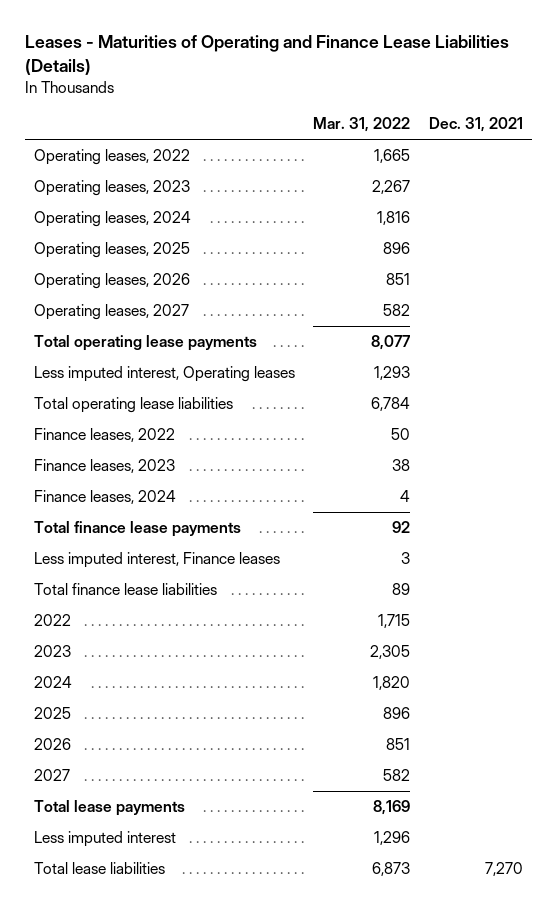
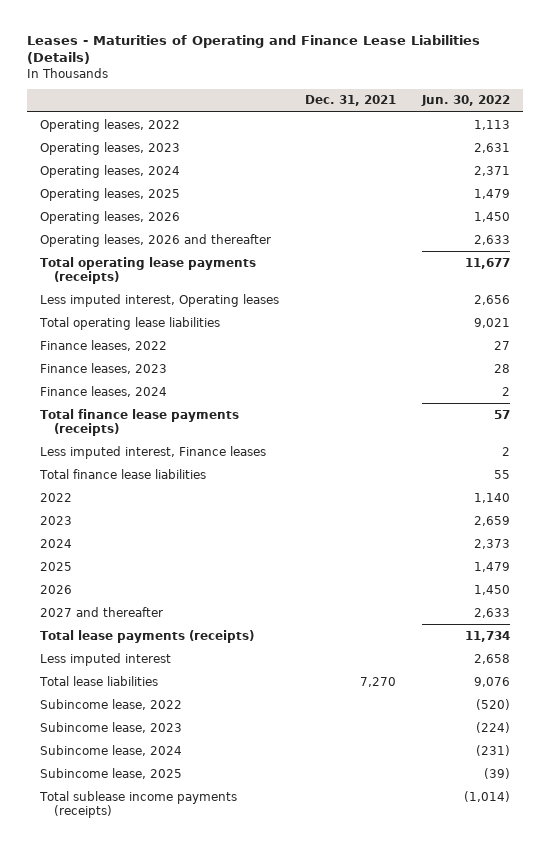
- | Mar. 31, 2022 | Dec. 31, 2021
+ | Dec. 31, 2021 | Jun. 30, 2022
- Operating leases, 2027 | 582 |
- Total operating lease payments | 8,077 |
+ Operating leases, 2026 and thereafter | | 2,633
+ Total operating lease payments (receipts) | | 11,677
- Total finance lease payments | 92 |
+ Total finance lease payments (receipts) | | 57
- 2027 | 582 |
- Total lease payments | 8,169 |
+ 2027 and thereafter | | 2,633
+ Total lease payments (receipts) | | 11,734
+ Subincome lease, 2022 | | (520)
+ Subincome lease, 2023 | | (224)
+ Subincome lease, 2024 | | (231)
+ Subincome lease, 2025 | | (39)
+ Total sublease income payments (receipts) | | (1,014)

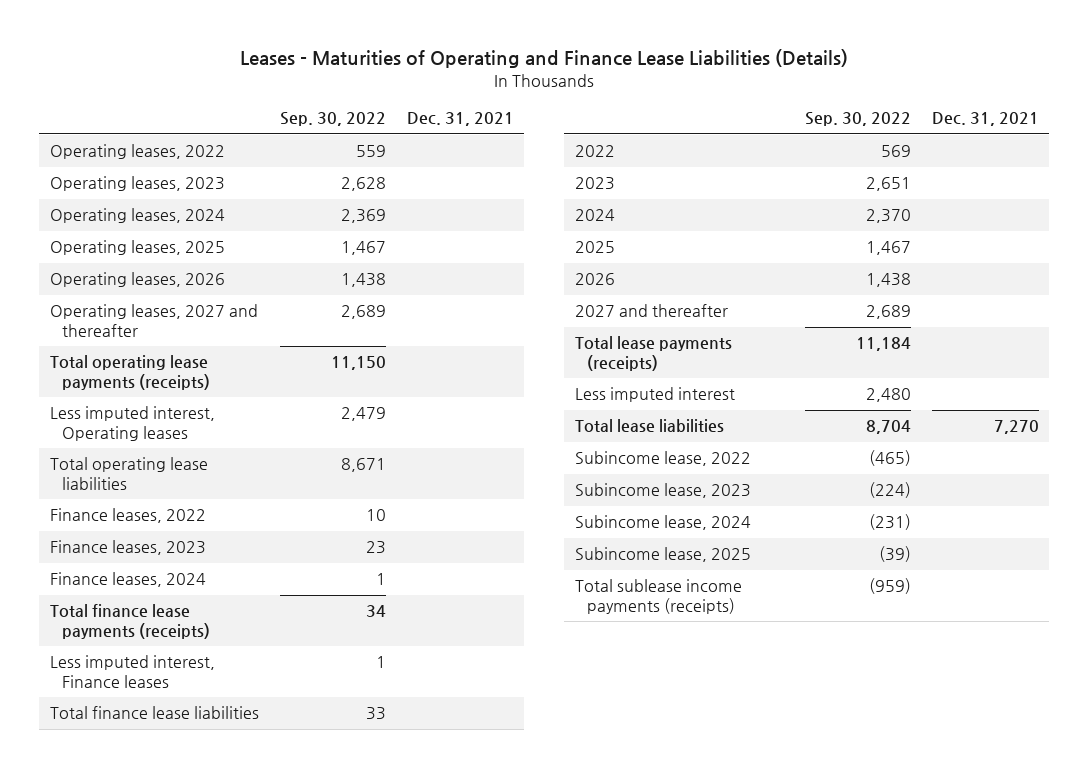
- | Dec. 31, 2021 | Jun. 30, 2022
+ | Sep. 30, 2022 | Dec. 31, 2021
- Operating leases, 2026 and thereafter | | 2,633
+ Operating leases, 2027 and thereafter | 2,689 |

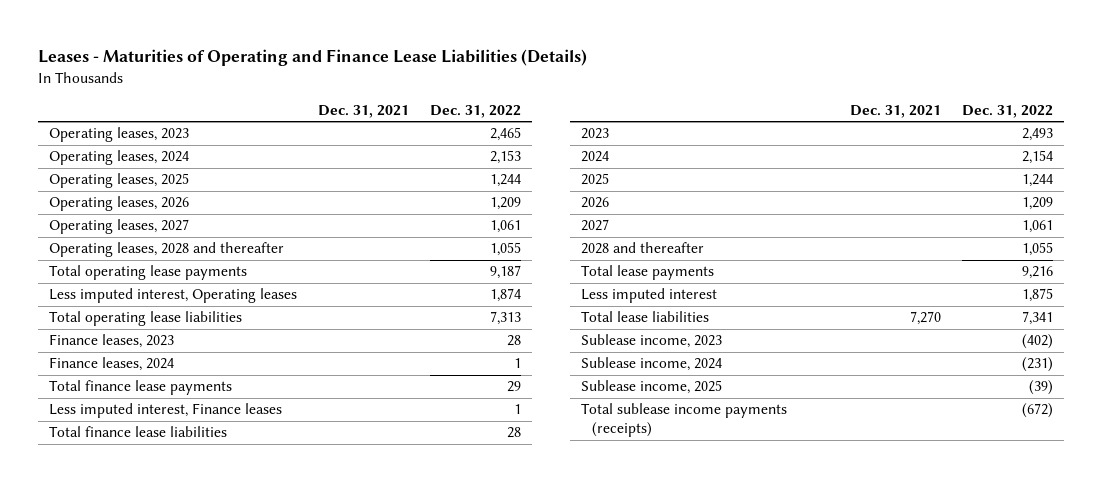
- | Sep. 30, 2022 | Dec. 31, 2021
+ | Dec. 31, 2021 | Dec. 31, 2022
- Operating leases, 2022 | 559 |
- Operating leases, 2027 and thereafter | 2,689 |
- Total operating lease payments (receipts) | 11,150 |
+ Operating leases, 2027 | | 1,061
+ Operating leases, 2028 and thereafter | | 1,055
+ Total operating lease payments | | 9,187
- Finance leases, 2022 | 10 |
- Total finance lease payments (receipts) | 34 |
+ Total finance lease payments | | 29
- 2022 | 569 |
- 2027 and thereafter | 2,689 |
- Total lease payments (receipts) | 11,184 |
+ 2027 | | 1,061
+ 2028 and thereafter | | 1,055
+ Total lease payments | | 9,216
- Subincome lease, 2022 | (465) |
- Subincome lease, 2023 | (224) |
- Subincome lease, 2024 | (231) |
- Subincome lease, 2025 | (39) |
+ Sublease income, 2023 | | (402)
+ Sublease income, 2024 | | (231)
+ Sublease income, 2025 | | (39)

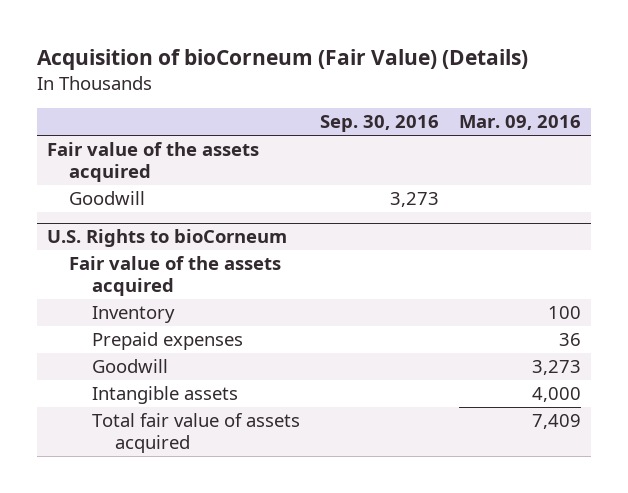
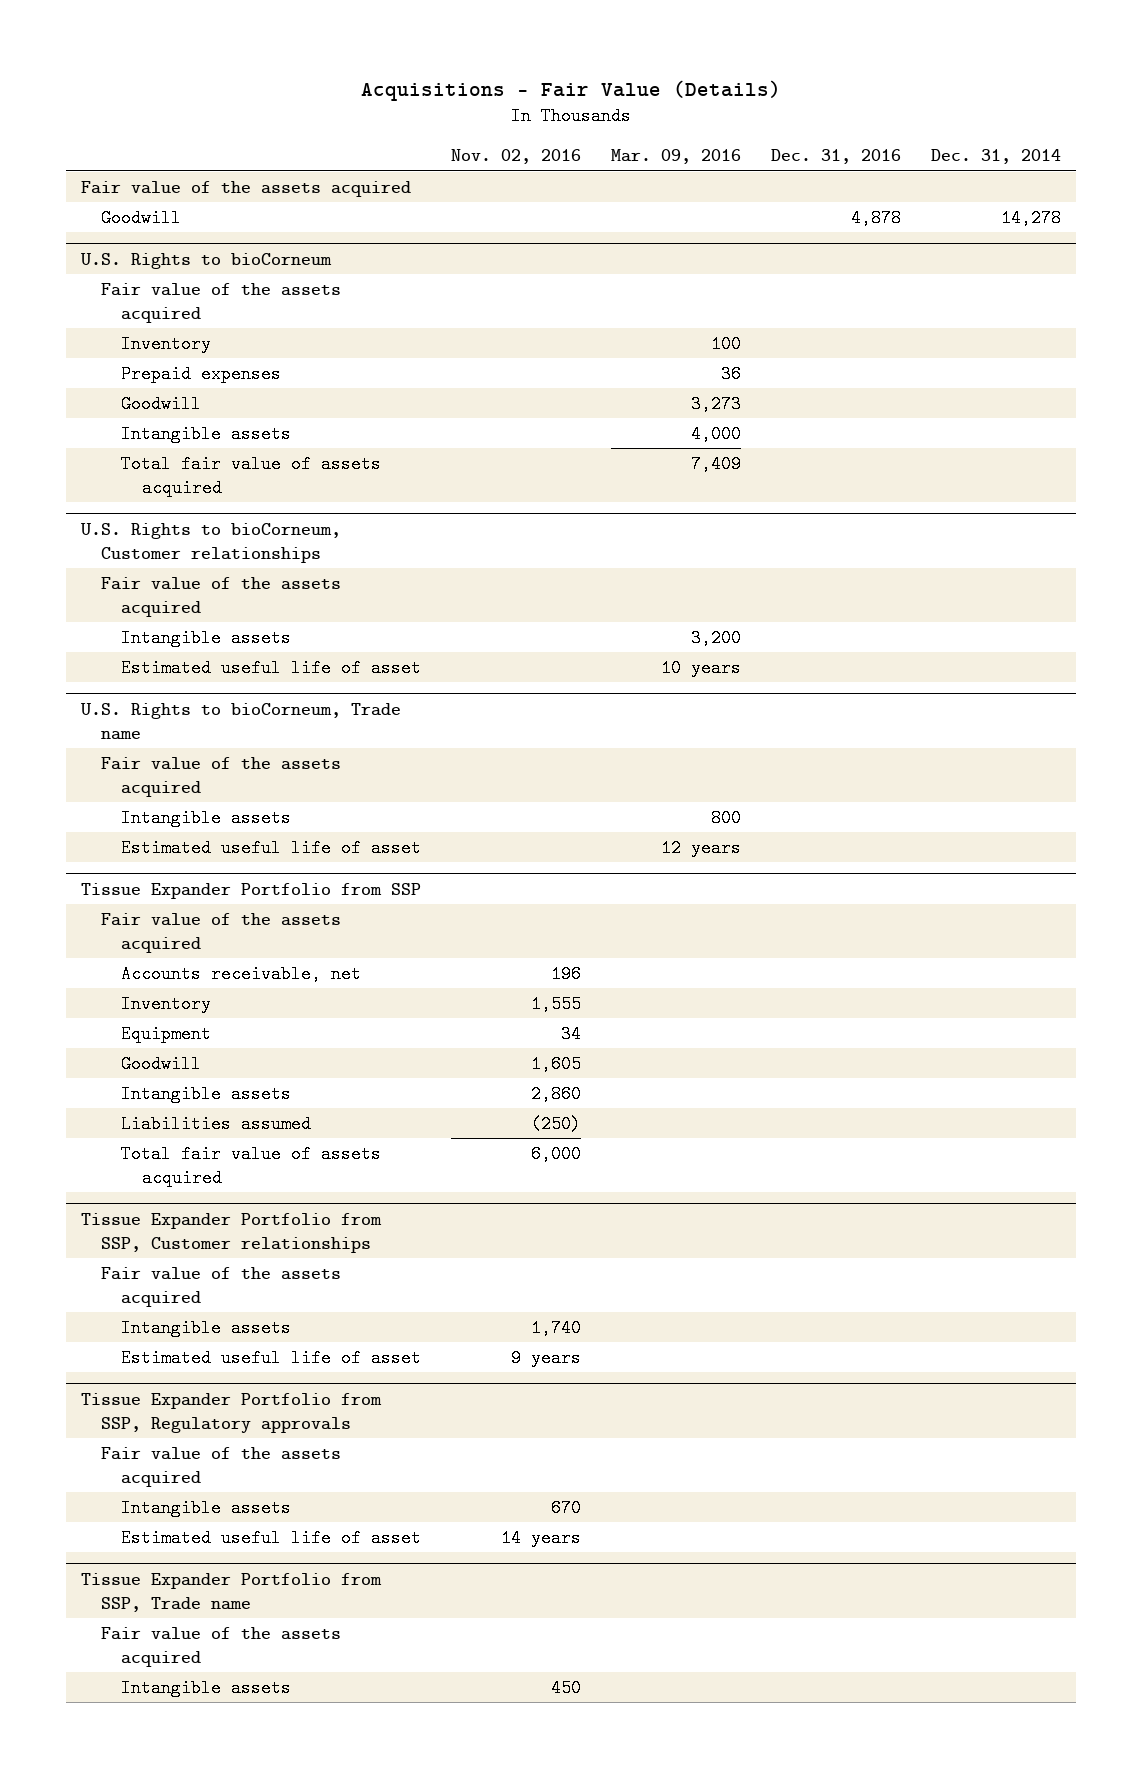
- Acquisition of bioCorneum (Fair Value) (Details)
+ Acquisitions - Fair Value (Details)
- | Sep. 30, 2016 | Mar. 09, 2016
+ | Nov. 02, 2016 | Mar. 09, 2016 | Dec. 31, 2016 | Dec. 31, 2014
+ U.S. Rights to bioCorneum, Customer relationships
+ Fair value of the assets acquired
+ Intangible assets | | 3,200 | |
+ Estimated useful life of asset | | 10 years | |
+ U.S. Rights to bioCorneum, Trade name
+ Fair value of the assets acquired
+ Intangible assets | | 800 | |
+ Estimated useful life of asset | | 12 years | |
+ Tissue Expander Portfolio from SSP
+ Fair value of the assets acquired
+ Accounts receivable, net | 196 | | |
+ Inventory | 1,555 | | |
+ Equipment | 34 | | |
+ Goodwill | 1,605 | | |
+ Intangible assets | 2,860 | | |
+ Liabilities assumed | (250) | | |
+ Total fair value of assets acquired | 6,000 | | |
+ Tissue Expander Portfolio from SSP, Customer relationships
+ Fair value of the assets acquired
+ Intangible assets | 1,740 | | |
+ Estimated useful life of asset | 9 years | | |
+ Tissue Expander Portfolio from SSP, Regulatory approvals
+ Fair value of the assets acquired
+ Intangible assets | 670 | | |
+ Estimated useful life of asset | 14 years | | |
+ Tissue Expander Portfolio from SSP, Trade name
+ Fair value of the assets acquired
+ Intangible assets | 450 | | |

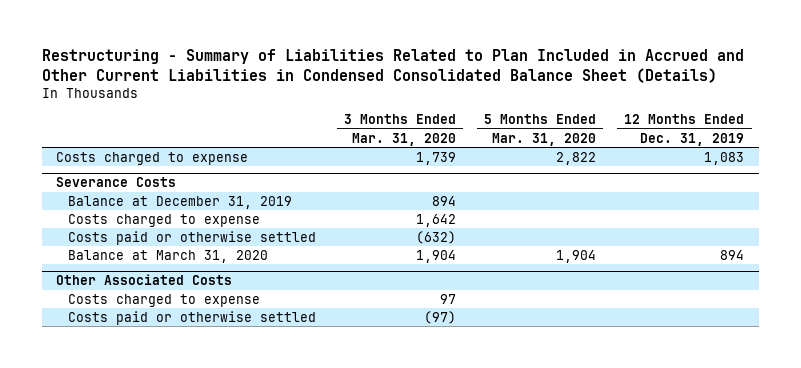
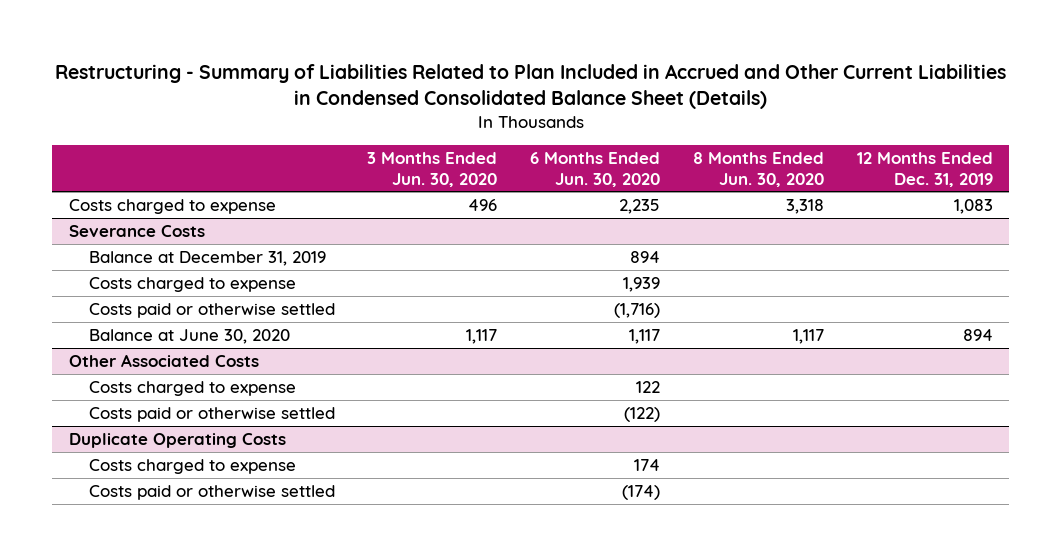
- | 3 Months Ended Mar. 31, 2020 | 5 Months Ended Mar. 31, 2020 | 12 Months Ended Dec. 31, 2019
+ | 3 Months Ended Jun. 30, 2020 | 6 Months Ended Jun. 30, 2020 | 8 Months Ended Jun. 30, 2020 | 12 Months Ended Dec. 31, 2019
@ Severance Costs
- Balance at March 31, 2020 | 1,904 | 1,904 | 894
+ Balance at June 30, 2020 | 1,117 | 1,117 | 1,117 | 894
+ Duplicate Operating Costs
+ Costs charged to expense | | 174 | |
+ Costs paid or otherwise settled | | (174) | |

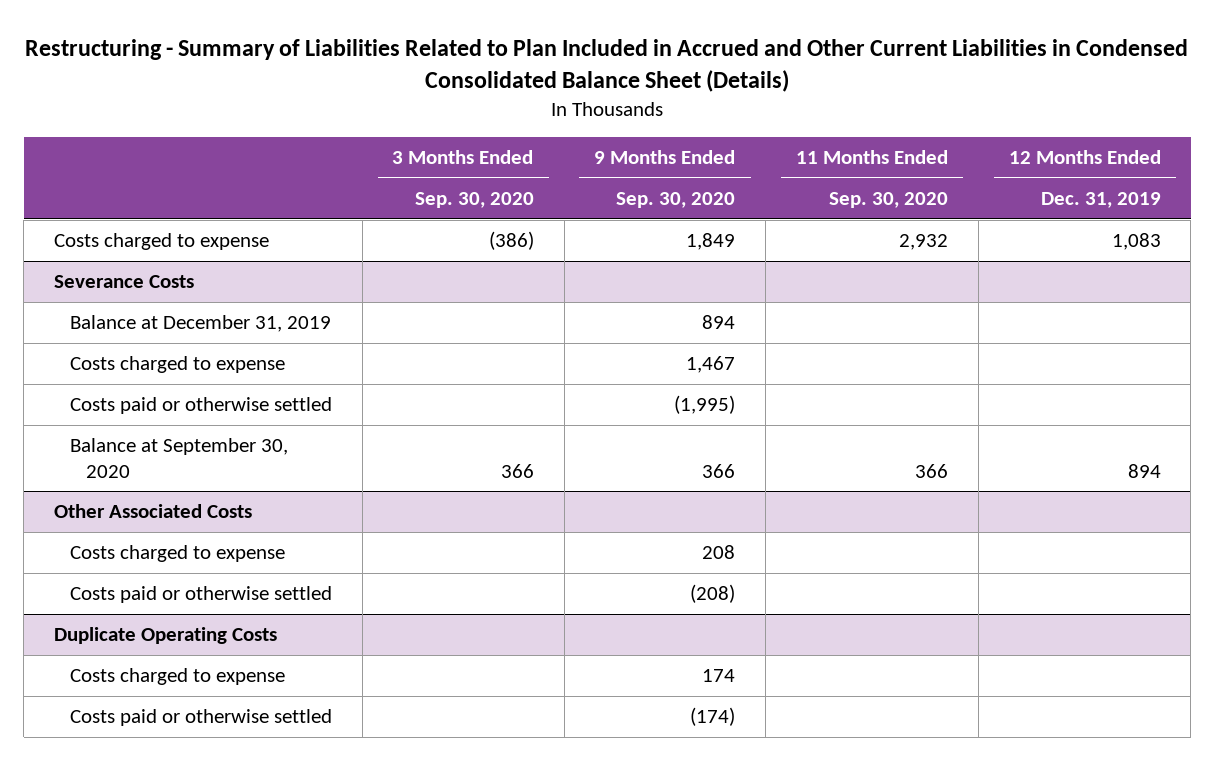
- | 3 Months Ended Jun. 30, 2020 | 6 Months Ended Jun. 30, 2020 | 8 Months Ended Jun. 30, 2020 | 12 Months Ended Dec. 31, 2019
+ | 3 Months Ended Sep. 30, 2020 | 9 Months Ended Sep. 30, 2020 | 11 Months Ended Sep. 30, 2020 | 12 Months Ended Dec. 31, 2019
@ Severance Costs
- Balance at June 30, 2020 | 1,117 | 1,117 | 1,117 | 894
+ Balance at September 30, 2020 | 366 | 366 | 366 | 894

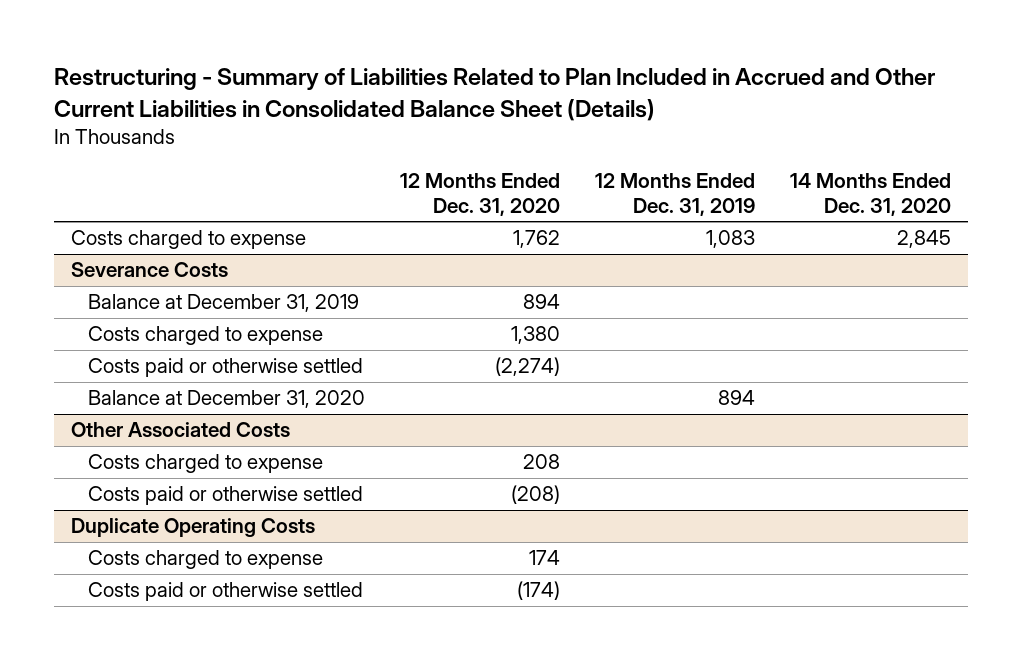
- Restructuring - Summary of Liabilities Related to Plan Included in Accrued and Other Current Liabilities in Condensed Consolidated Balance Sheet (Details)
+ Restructuring - Summary of Liabilities Related to Plan Included in Accrued and Other Current Liabilities in Consolidated Balance Sheet (Details)
- | 3 Months Ended Sep. 30, 2020 | 9 Months Ended Sep. 30, 2020 | 11 Months Ended Sep. 30, 2020 | 12 Months Ended Dec. 31, 2019
+ | 12 Months Ended Dec. 31, 2020 | 12 Months Ended Dec. 31, 2019 | 14 Months Ended Dec. 31, 2020
@ Severance Costs
- Balance at September 30, 2020 | 366 | 366 | 366 | 894
+ Balance at December 31, 2020 | | 894 |

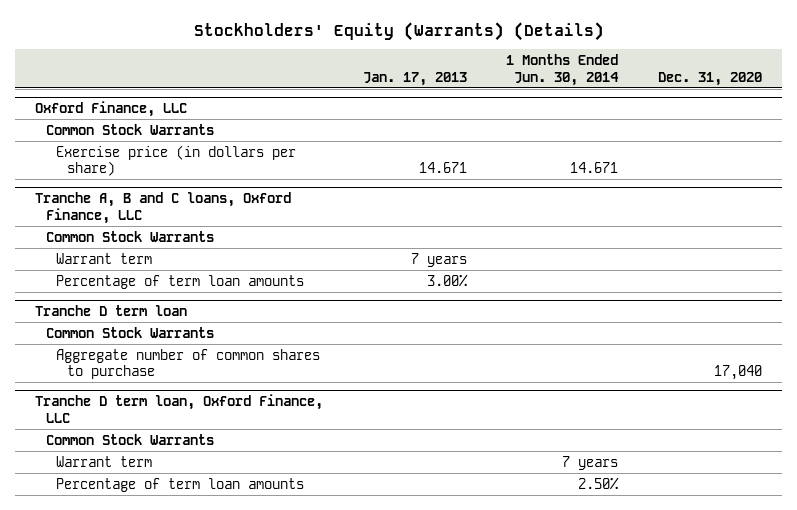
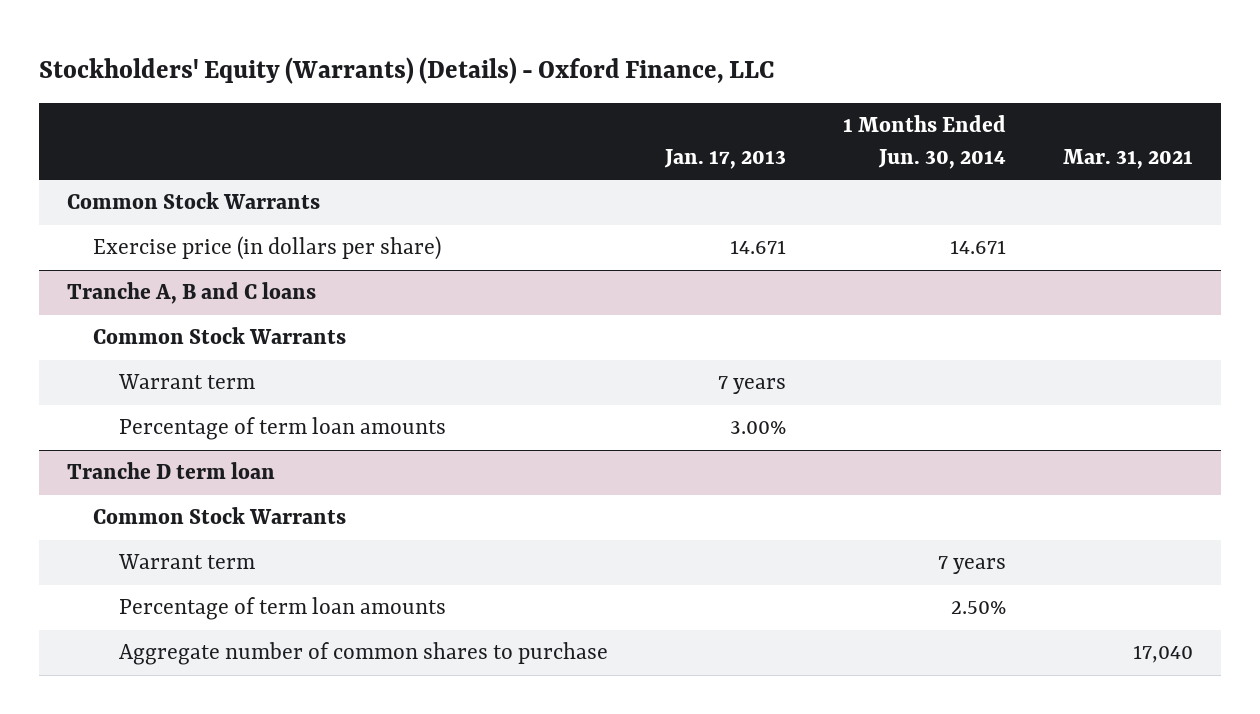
- Stockholders' Equity (Warrants) (Details)
+ Stockholders' Equity (Warrants) (Details) - Oxford Finance, LLC
- | Jan. 17, 2013 | 1 Months Ended Jun. 30, 2014 | Dec. 31, 2020
+ | Jan. 17, 2013 | 1 Months Ended Jun. 30, 2014 | Mar. 31, 2021
- Oxford Finance, LLC
- Tranche A, B and C loans, Oxford Finance, LLC
+ Tranche A, B and C loans
@ Tranche D term loan
+ Warrant term | | 7 years |
+ Percentage of term loan amounts | | 2.50% |
- Tranche D term loan, Oxford Finance, LLC
- Common Stock Warrants
- Warrant term | | 7 years |
- Percentage of term loan amounts | | 2.50% |

